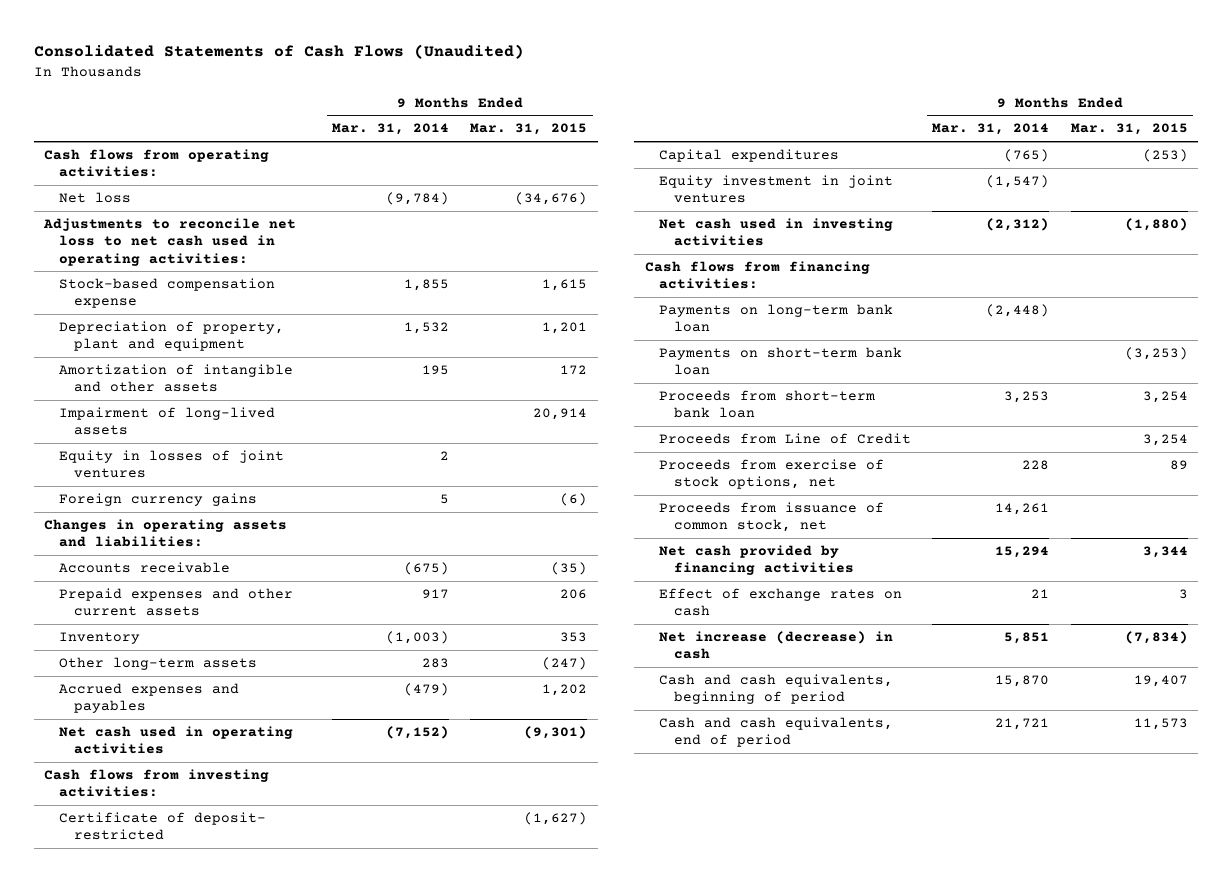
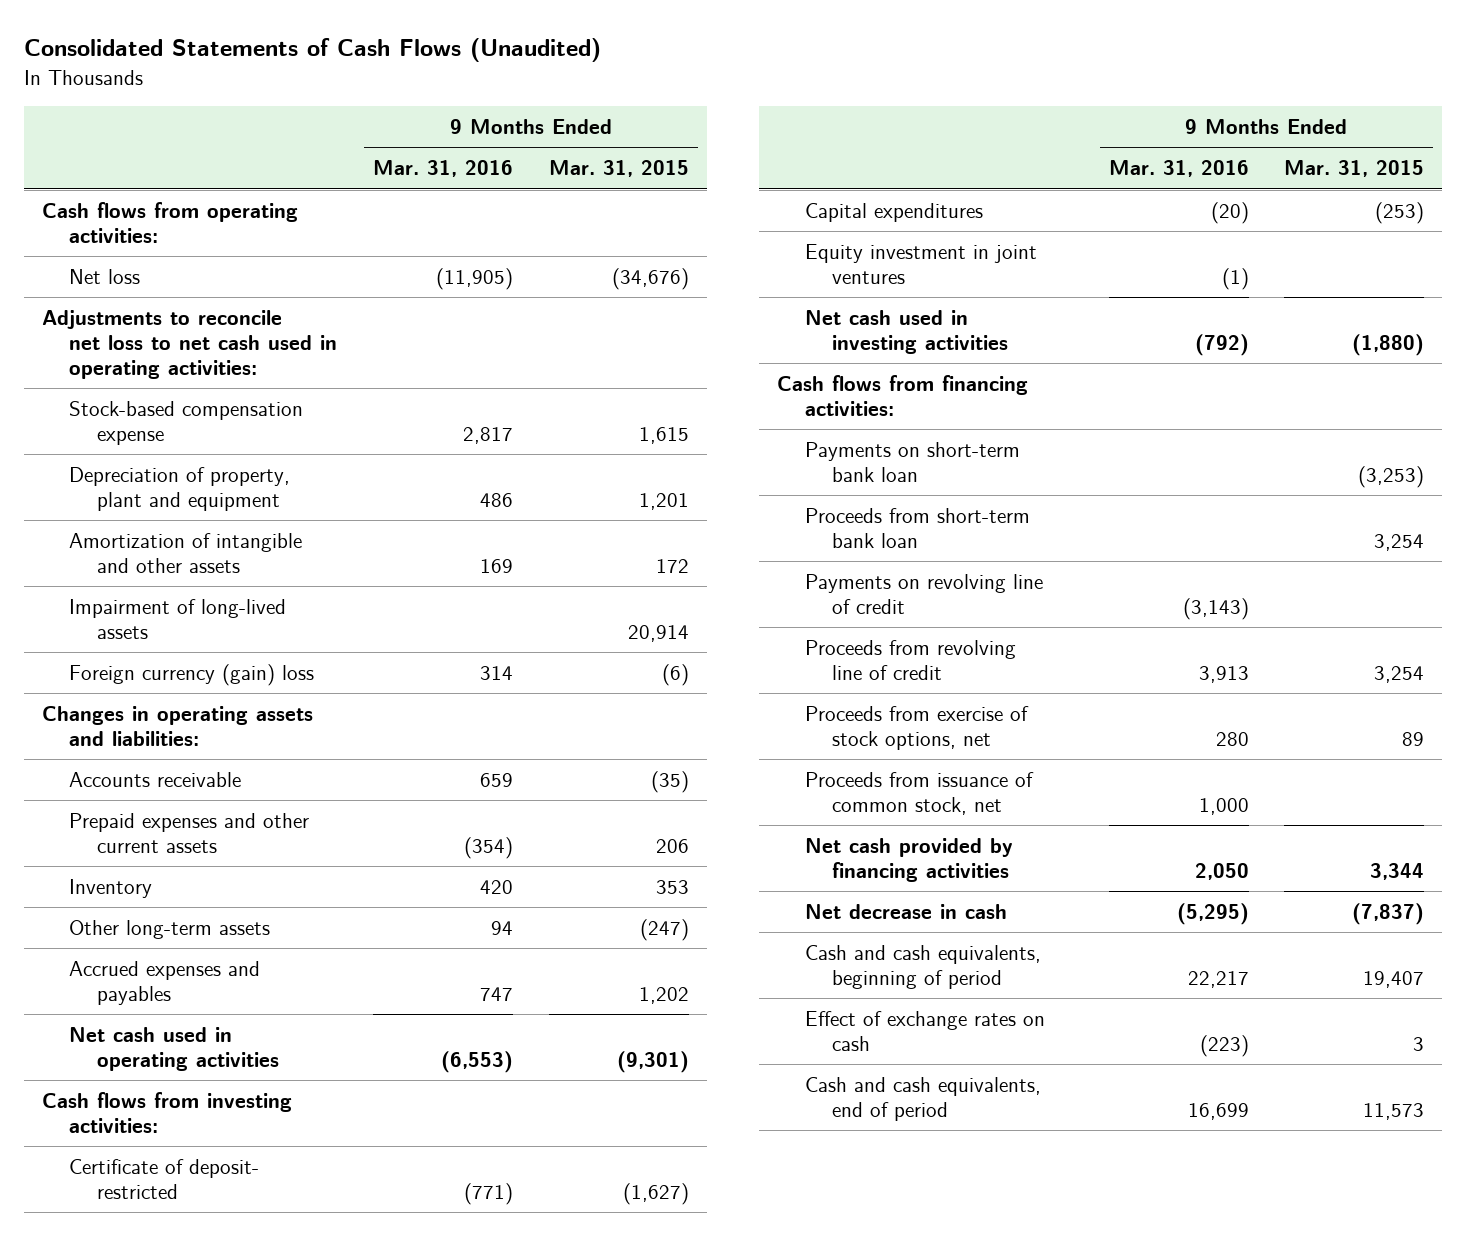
- | 9 Months Ended Mar. 31, 2014 | 9 Months Ended Mar. 31, 2015
+ | 9 Months Ended Mar. 31, 2016 | 9 Months Ended Mar. 31, 2015
- Equity in losses of joint ventures | 2 |
- Foreign currency gains | 5 | (6)
+ Foreign currency (gain) loss | 314 | (6)
- Payments on long-term bank loan | (2,448) |
- Proceeds from Line of Credit | | 3,254
+ Payments on revolving line of credit | (3,143) |
+ Proceeds from revolving line of credit | 3,913 | 3,254
- Net increase (decrease) in cash | 5,851 | (7,834)
+ Net decrease in cash | (5,295) | (7,837)
moved down: Effect of exchange rates on cash | (223) | 3

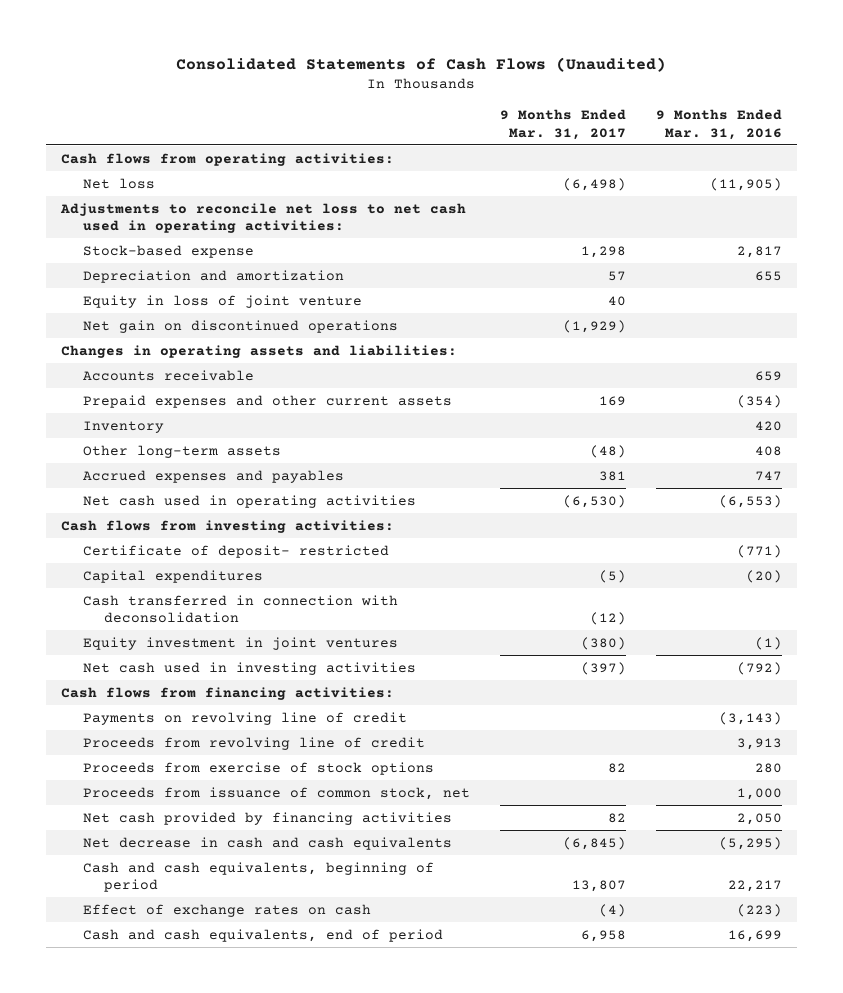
- | 9 Months Ended Mar. 31, 2016 | 9 Months Ended Mar. 31, 2015
+ | 9 Months Ended Mar. 31, 2017 | 9 Months Ended Mar. 31, 2016
- Stock-based compensation expense | 2,817 | 1,615
- Depreciation of property, plant and equipment | 486 | 1,201
- Amortization of intangible and other assets | 169 | 172
- Impairment of long-lived assets | | 20,914
- Foreign currency (gain) loss | 314 | (6)
+ Stock-based expense | 1,298 | 2,817
+ Depreciation and amortization | 57 | 655
+ Equity in loss of joint venture | 40 |
+ Net gain on discontinued operations | (1,929) |
- Other long-term assets | 94 | (247)
+ Other long-term assets | (48) | 408
+ Cash transferred in connection with deconsolidation | (12) |
- Payments on short-term bank loan | | (3,253)
- Proceeds from short-term bank loan | | 3,254
- Proceeds from exercise of stock options, net | 280 | 89
+ Proceeds from exercise of stock options | 82 | 280
- Net decrease in cash | (5,295) | (7,837)
+ Net decrease in cash and cash equivalents | (6,845) | (5,295)

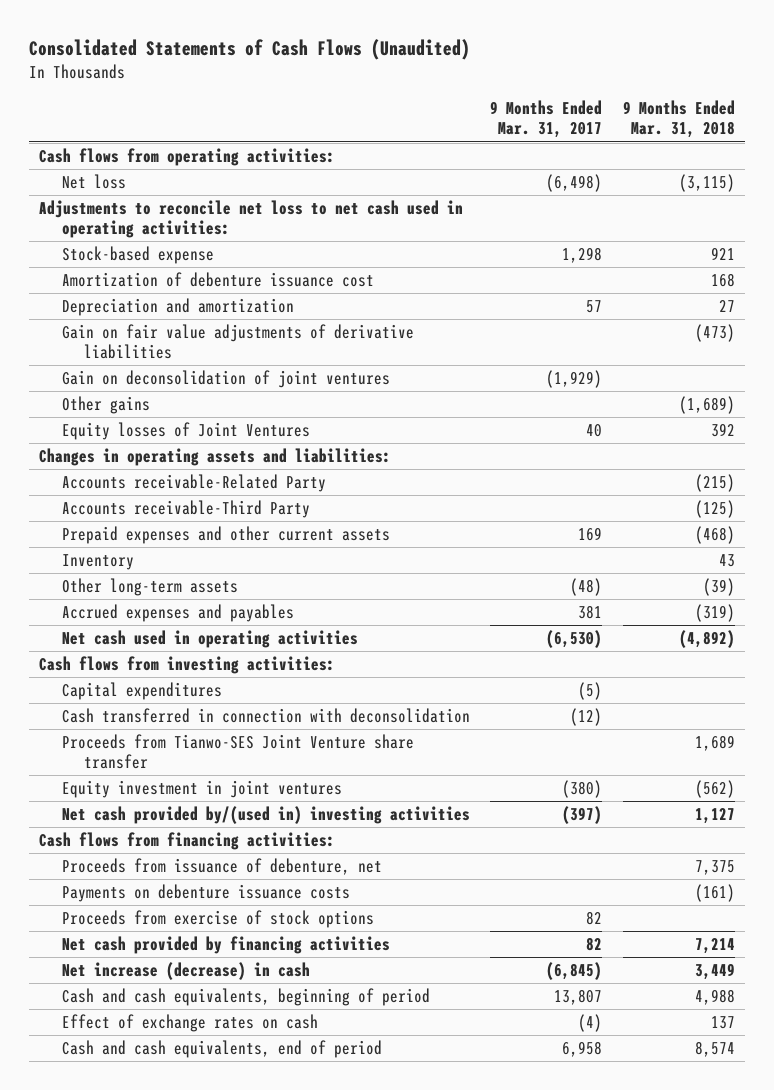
- | 9 Months Ended Mar. 31, 2017 | 9 Months Ended Mar. 31, 2016
+ | 9 Months Ended Mar. 31, 2017 | 9 Months Ended Mar. 31, 2018
+ Amortization of debenture issuance cost | | 168
- Equity in loss of joint venture | 40 |
- Net gain on discontinued operations | (1,929) |
+ Gain on fair value adjustments of derivative liabilities | | (473)
+ Gain on deconsolidation of joint ventures | (1,929) |
+ Other gains | | (1,689)
+ Equity losses of Joint Ventures | 40 | 392
- Accounts receivable | | 659
+ Accounts receivable-Related Party | | (215)
+ Accounts receivable-Third Party | | (125)
- Certificate of deposit- restricted | | (771)
+ Proceeds from Tianwo-SES Joint Venture share transfer | | 1,689
- Net cash used in investing activities | (397) | (792)
+ Net cash provided by/(used in) investing activities | (397) | 1,127
- Payments on revolving line of credit | | (3,143)
- Proceeds from revolving line of credit | | 3,913
+ Proceeds from issuance of debenture, net | | 7,375
+ Payments on debenture issuance costs | | (161)
- Proceeds from issuance of common stock, net | | 1,000
- Net decrease in cash and cash equivalents | (6,845) | (5,295)
+ Net increase (decrease) in cash | (6,845) | 3,449

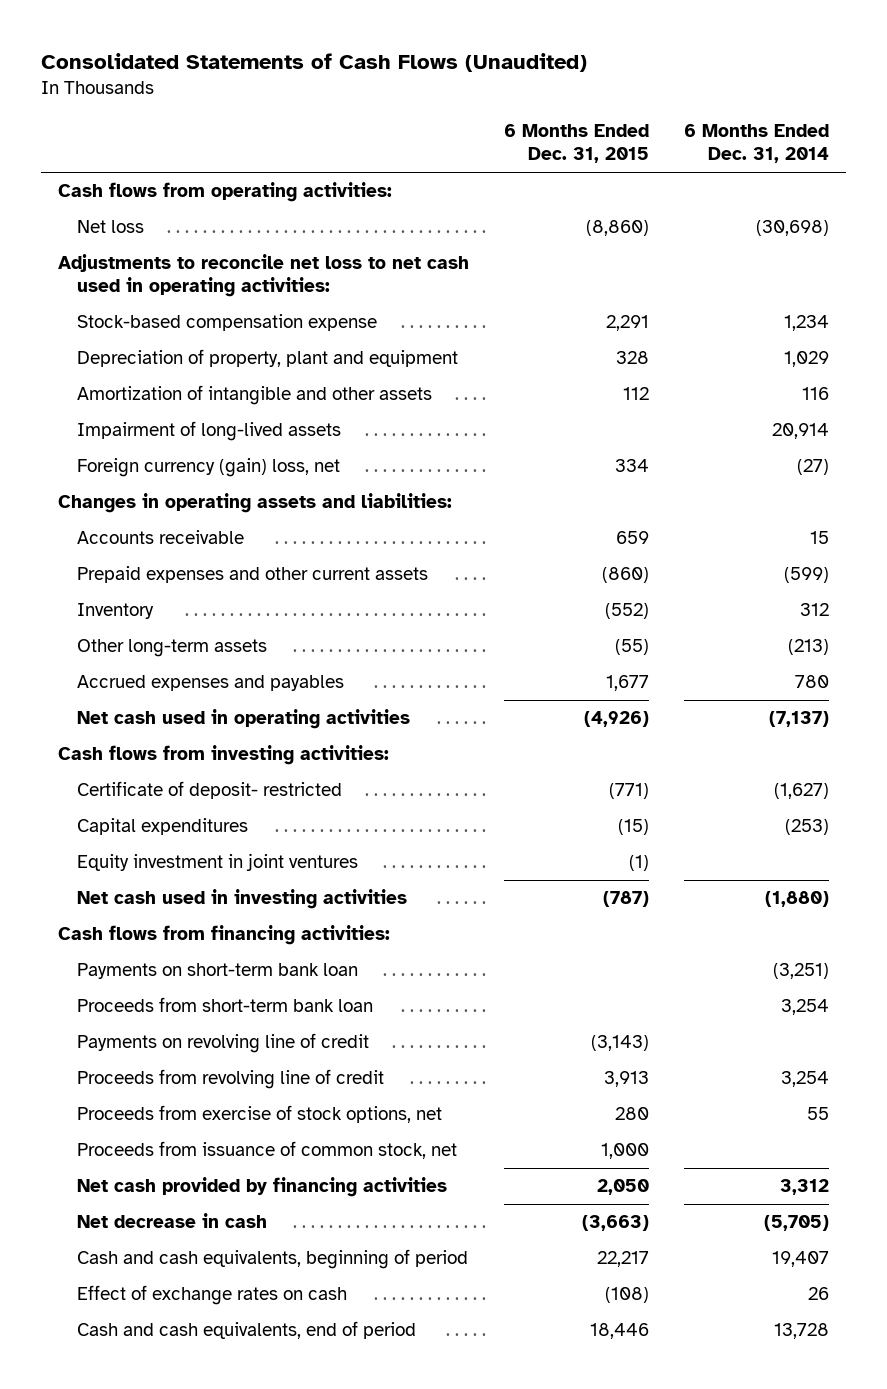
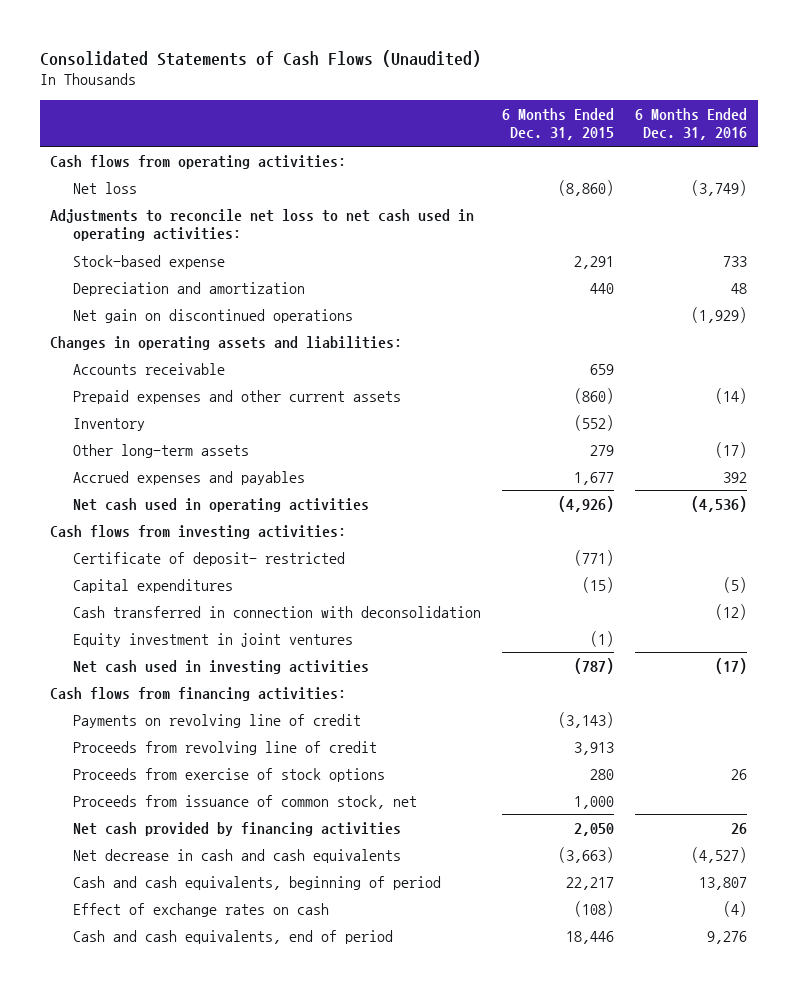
- | 6 Months Ended Dec. 31, 2015 | 6 Months Ended Dec. 31, 2014
+ | 6 Months Ended Dec. 31, 2015 | 6 Months Ended Dec. 31, 2016
- Stock-based compensation expense | 2,291 | 1,234
- Depreciation of property, plant and equipment | 328 | 1,029
- Amortization of intangible and other assets | 112 | 116
- Impairment of long-lived assets | | 20,914
- Foreign currency (gain) loss, net | 334 | (27)
+ Stock-based expense | 2,291 | 733
+ Depreciation and amortization | 440 | 48
+ Net gain on discontinued operations | | (1,929)
- Other long-term assets | (55) | (213)
+ Other long-term assets | 279 | (17)
+ Cash transferred in connection with deconsolidation | | (12)
- Payments on short-term bank loan | | (3,251)
- Proceeds from short-term bank loan | | 3,254
- Proceeds from exercise of stock options, net | 280 | 55
+ Proceeds from exercise of stock options | 280 | 26
- Net decrease in cash | (3,663) | (5,705)
+ Net decrease in cash and cash equivalents | (3,663) | (4,527)

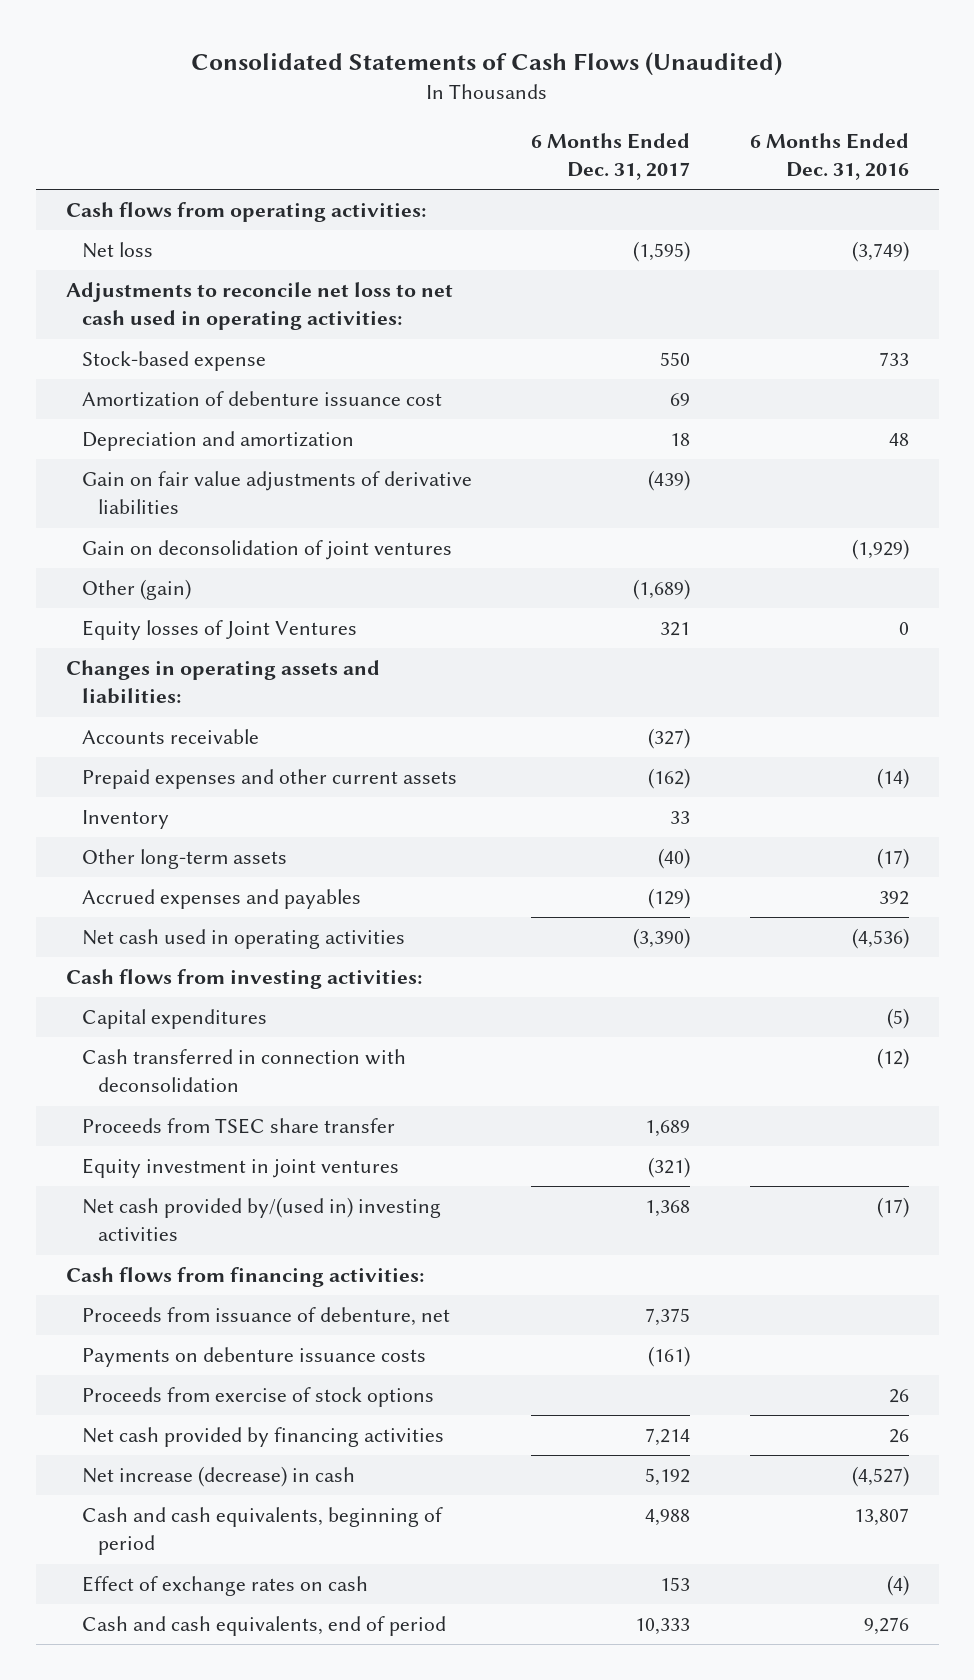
- | 6 Months Ended Dec. 31, 2015 | 6 Months Ended Dec. 31, 2016
+ | 6 Months Ended Dec. 31, 2017 | 6 Months Ended Dec. 31, 2016
+ Amortization of debenture issuance cost | 69 |
- Net gain on discontinued operations | | (1,929)
+ Gain on fair value adjustments of derivative liabilities | (439) |
+ Gain on deconsolidation of joint ventures | | (1,929)
+ Other (gain) | (1,689) |
+ Equity losses of Joint Ventures | 321 | 0
- Certificate of deposit- restricted | (771) |
+ Proceeds from TSEC share transfer | 1,689 |
- Net cash used in investing activities | (787) | (17)
+ Net cash provided by/(used in) investing activities | 1,368 | (17)
- Payments on revolving line of credit | (3,143) |
- Proceeds from revolving line of credit | 3,913 |
+ Proceeds from issuance of debenture, net | 7,375 |
+ Payments on debenture issuance costs | (161) |
- Proceeds from issuance of common stock, net | 1,000 |
- Net decrease in cash and cash equivalents | (3,663) | (4,527)
+ Net increase (decrease) in cash | 5,192 | (4,527)

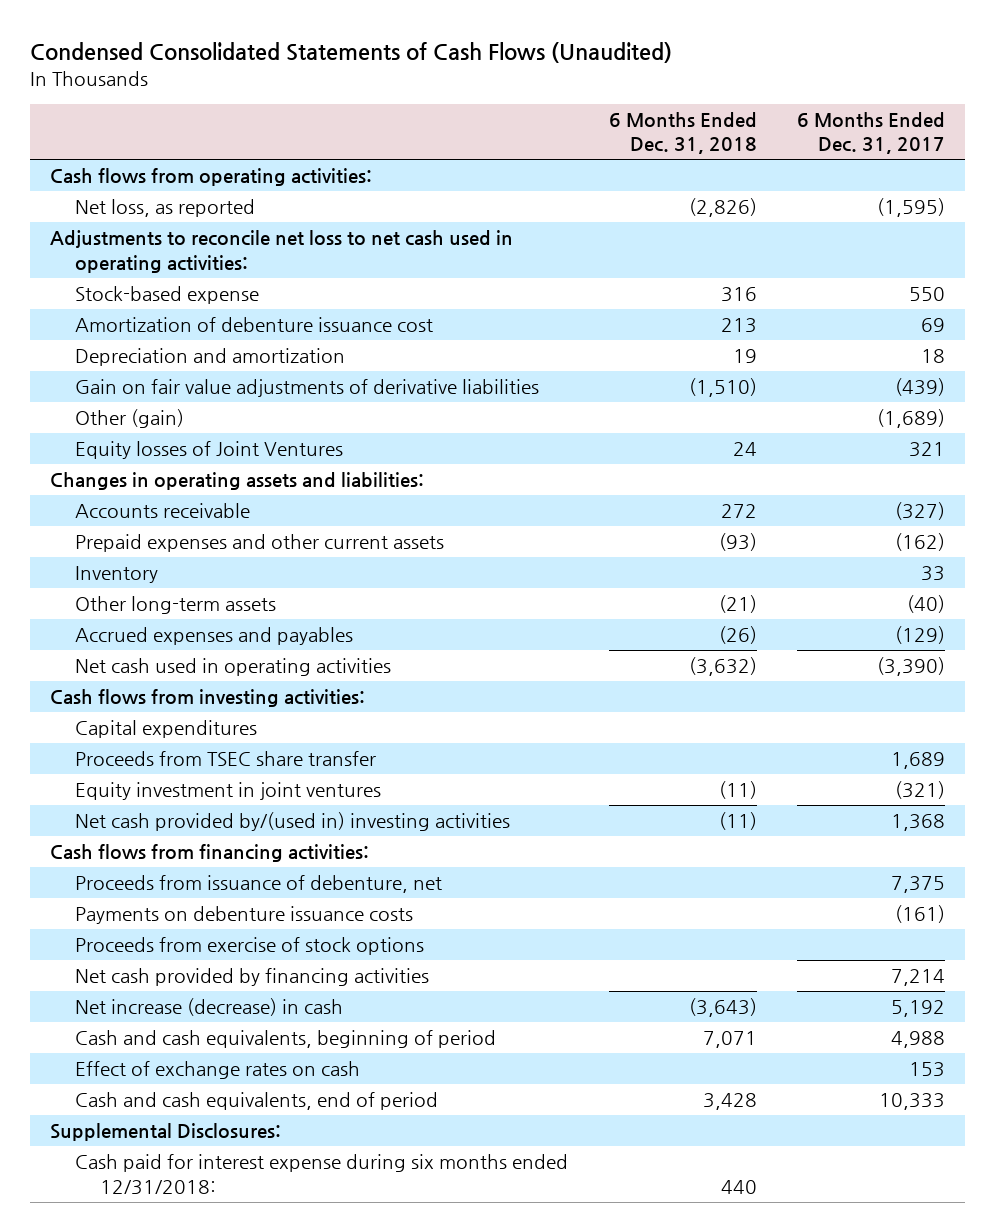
- Consolidated Statements of Cash Flows (Unaudited)
+ Condensed Consolidated Statements of Cash Flows (Unaudited)
- | 6 Months Ended Dec. 31, 2017 | 6 Months Ended Dec. 31, 2016
+ | 6 Months Ended Dec. 31, 2018 | 6 Months Ended Dec. 31, 2017
- Net loss | (1,595) | (3,749)
+ Net loss, as reported | (2,826) | (1,595)
- Gain on deconsolidation of joint ventures | | (1,929)
- Cash transferred in connection with deconsolidation | | (12)
+ Supplemental Disclosures:
+ Cash paid for interest expense during six months ended 12/31/2018: | 440 |

